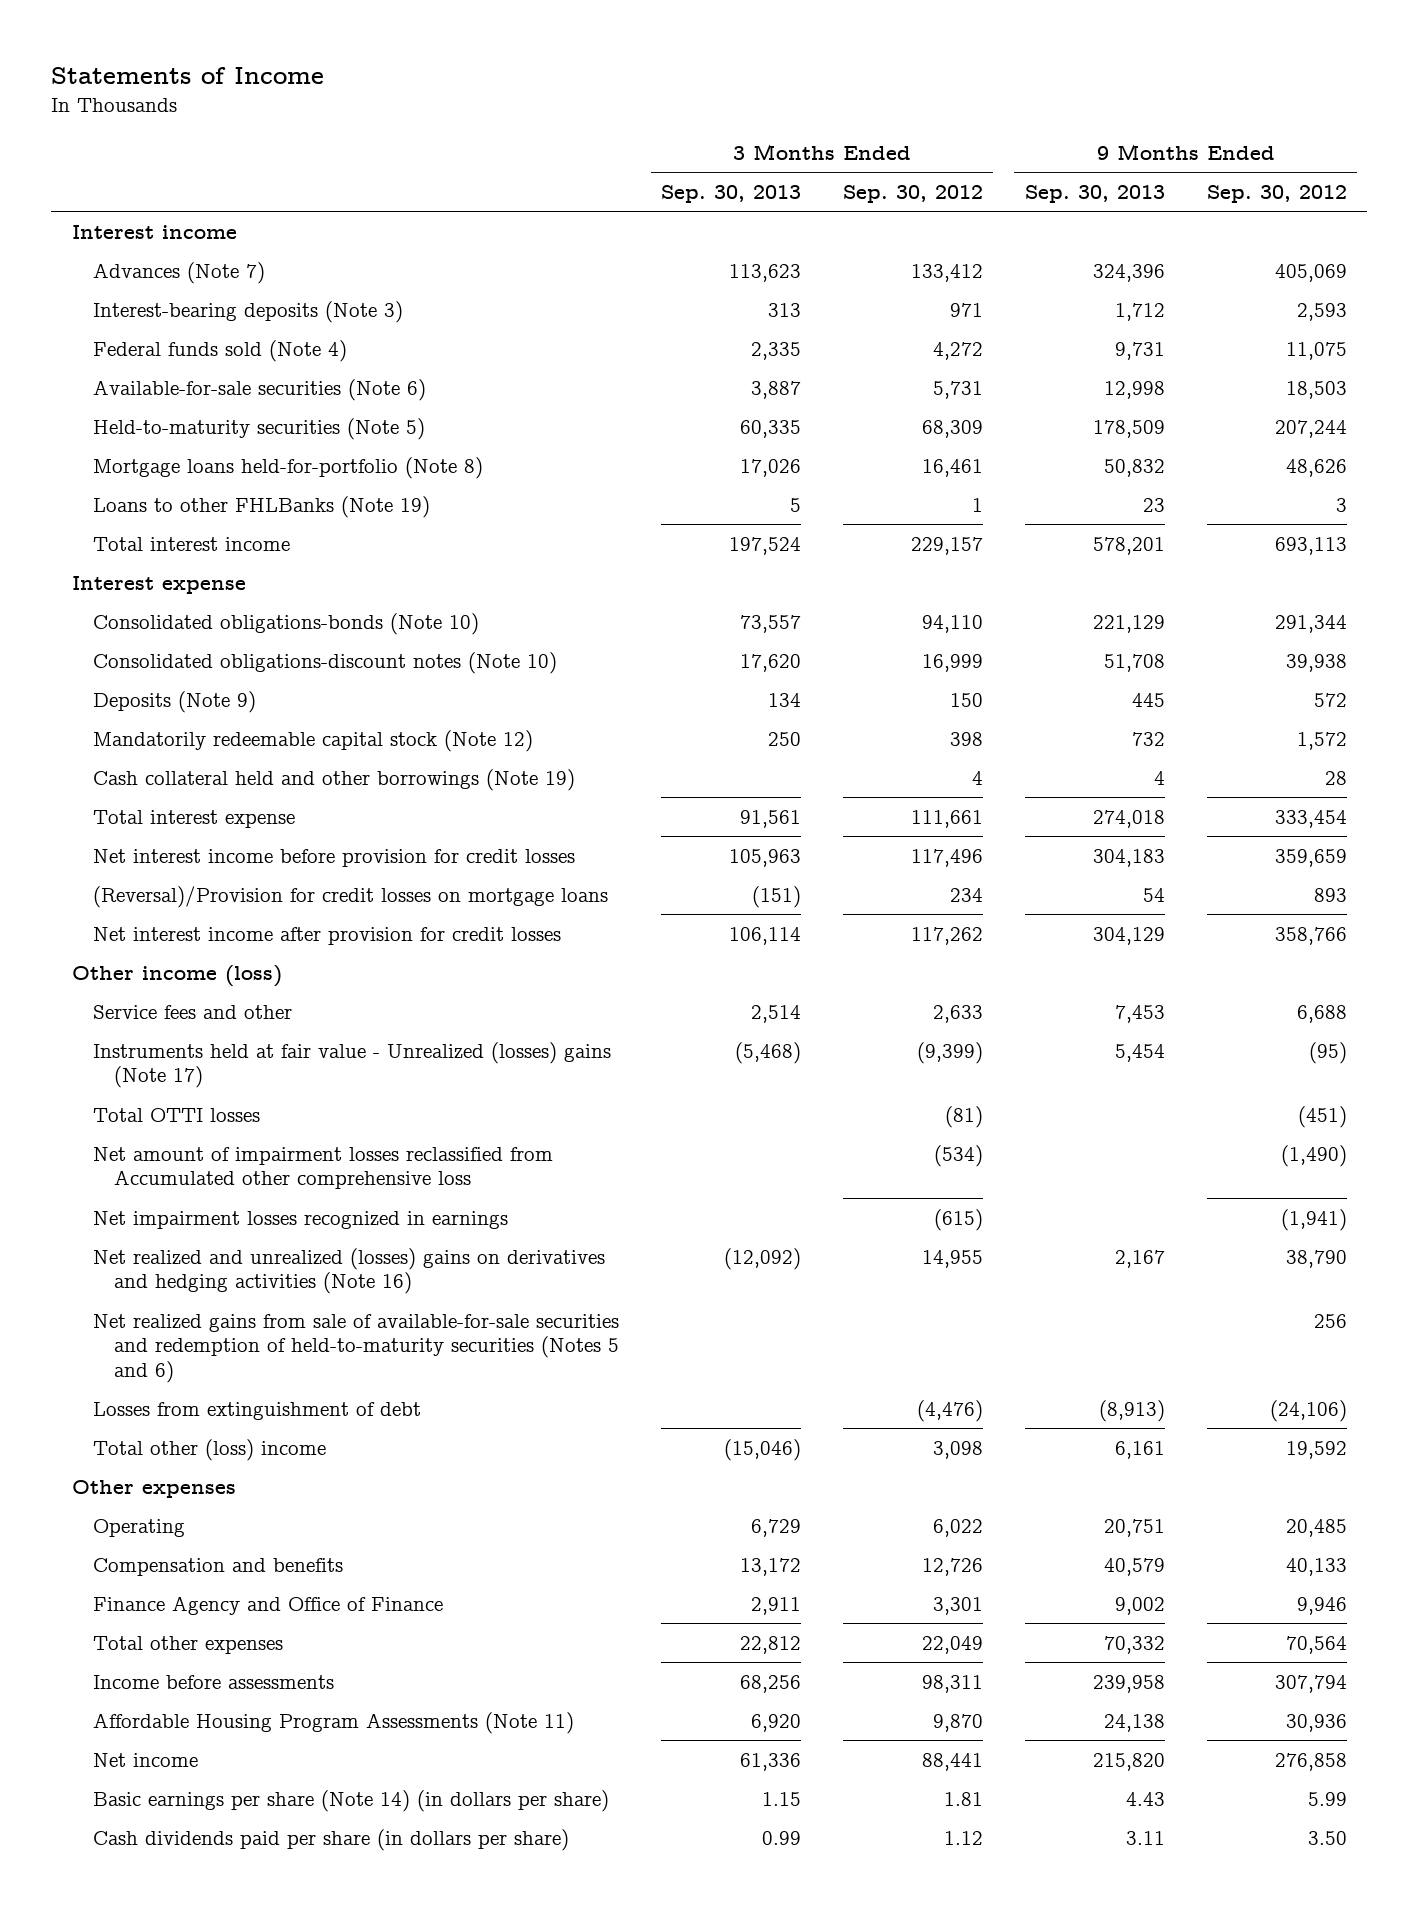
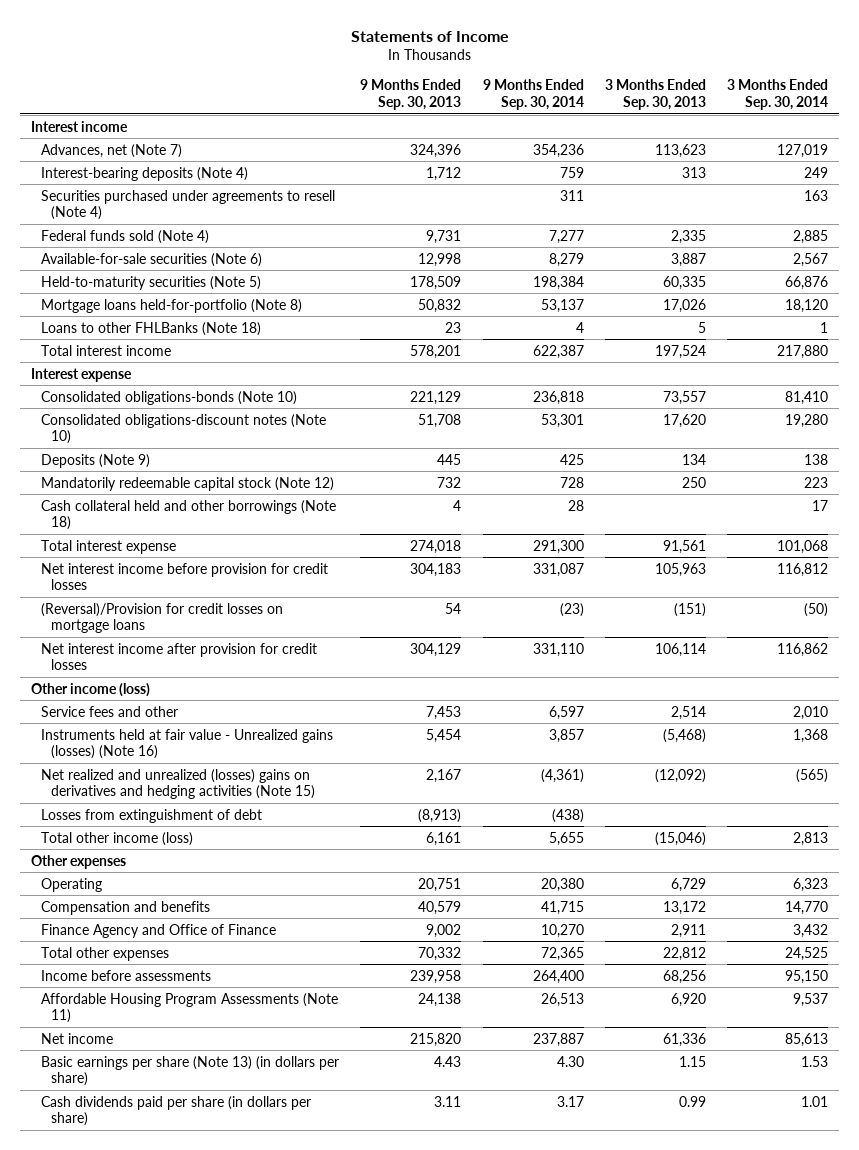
- | 3 Months Ended Sep. 30, 2013 | 3 Months Ended Sep. 30, 2012 | 9 Months Ended Sep. 30, 2013 | 9 Months Ended Sep. 30, 2012
+ | 9 Months Ended Sep. 30, 2013 | 9 Months Ended Sep. 30, 2014 | 3 Months Ended Sep. 30, 2013 | 3 Months Ended Sep. 30, 2014
- Advances (Note 7) | 113,623 | 133,412 | 324,396 | 405,069
- Interest-bearing deposits (Note 3) | 313 | 971 | 1,712 | 2,593
+ Advances, net (Note 7) | 324,396 | 354,236 | 113,623 | 127,019
+ Interest-bearing deposits (Note 4) | 1,712 | 759 | 313 | 249
+ Securities purchased under agreements to resell (Note 4) | | 311 | | 163
- Loans to other FHLBanks (Note 19) | 5 | 1 | 23 | 3
+ Loans to other FHLBanks (Note 18) | 23 | 4 | 5 | 1
- Cash collateral held and other borrowings (Note 19) | | 4 | 4 | 28
+ Cash collateral held and other borrowings (Note 18) | 4 | 28 | | 17
- Instruments held at fair value - Unrealized (losses) gains (Note 17) | (5,468) | (9,399) | 5,454 | (95)
- Total OTTI losses | | (81) | | (451)
- Net amount of impairment losses reclassified from Accumulated other comprehensive loss | | (534) | | (1,490)
- Net impairment losses recognized in earnings | | (615) | | (1,941)
- Net realized and unrealized (losses) gains on derivatives and hedging activities (Note 16) | (12,092) | 14,955 | 2,167 | 38,790
- Net realized gains from sale of available-for-sale securities and redemption of held-to-maturity securities (Notes 5 and 6) | | | | 256
+ Instruments held at fair value - Unrealized gains (losses) (Note 16) | 5,454 | 3,857 | (5,468) | 1,368
+ Net realized and unrealized (losses) gains on derivatives and hedging activities (Note 15) | 2,167 | (4,361) | (12,092) | (565)
- Total other (loss) income | (15,046) | 3,098 | 6,161 | 19,592
+ Total other income (loss) | 6,161 | 5,655 | (15,046) | 2,813
- Basic earnings per share (Note 14) (in dollars per share) | 1.15 | 1.81 | 4.43 | 5.99
+ Basic earnings per share (Note 13) (in dollars per share) | 4.43 | 4.30 | 1.15 | 1.53

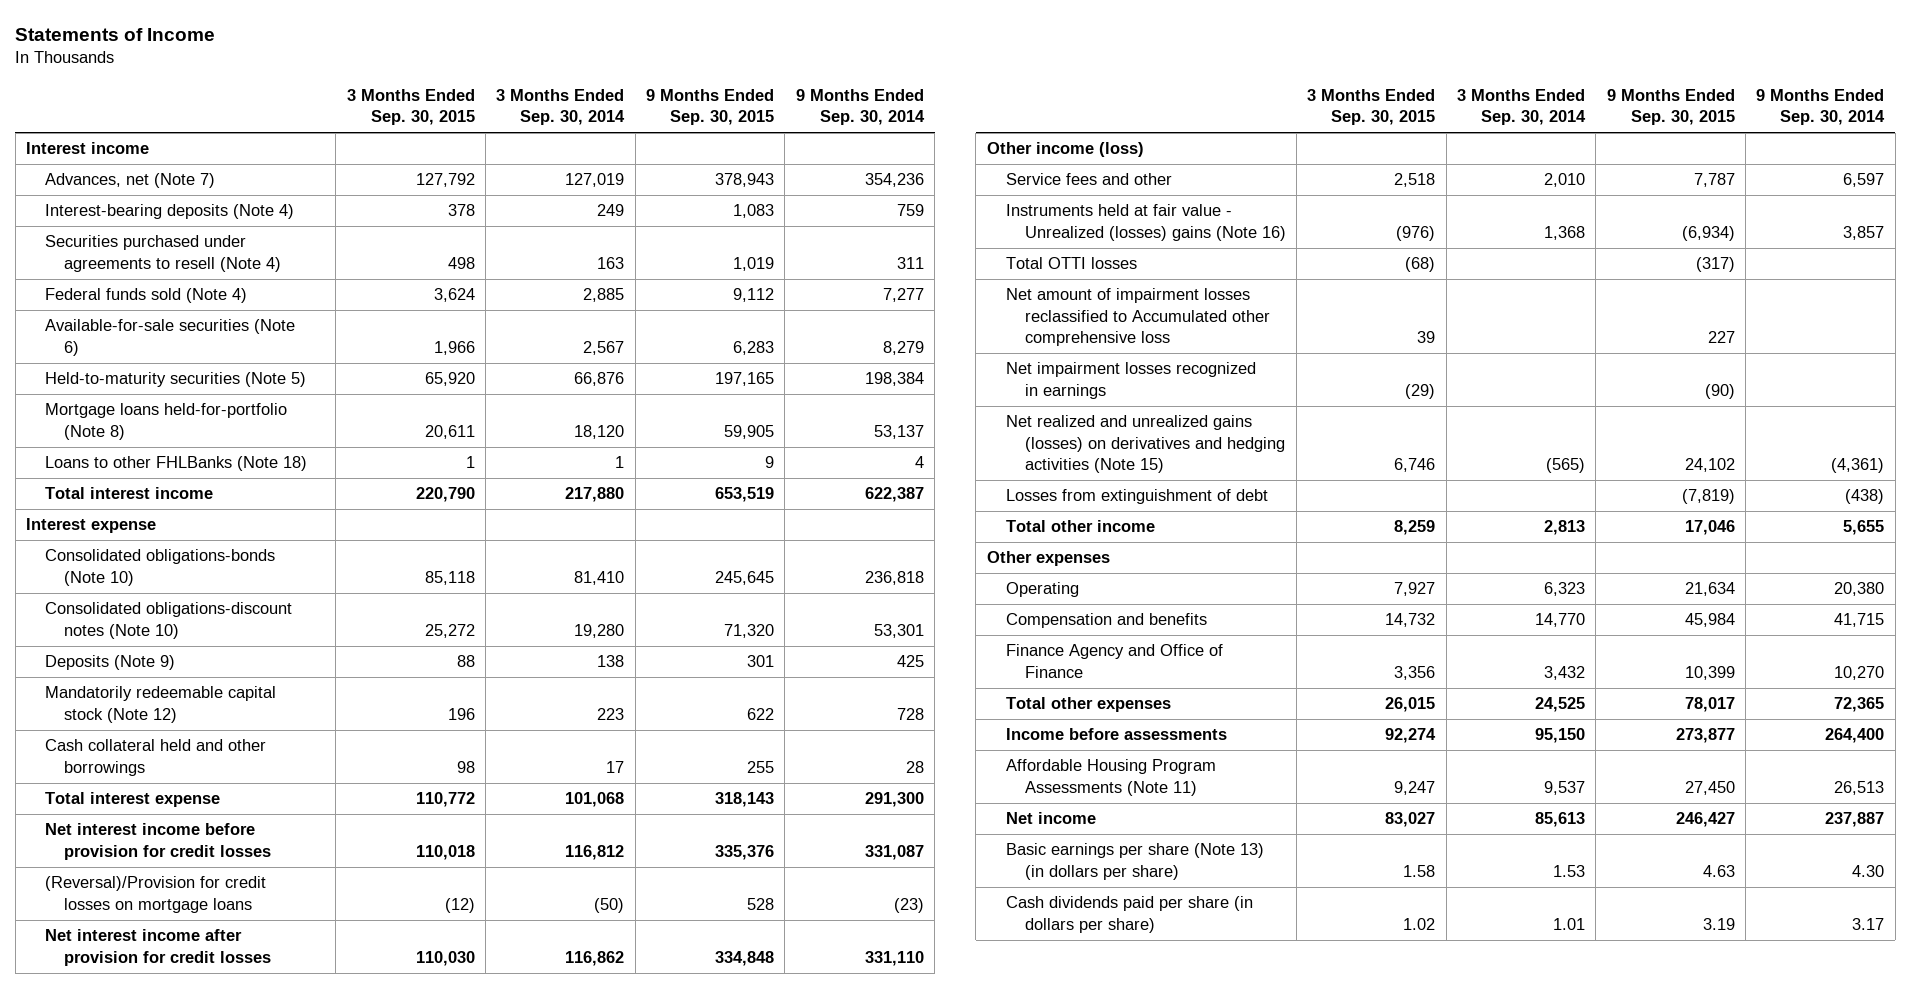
- | 9 Months Ended Sep. 30, 2013 | 9 Months Ended Sep. 30, 2014 | 3 Months Ended Sep. 30, 2013 | 3 Months Ended Sep. 30, 2014
+ | 3 Months Ended Sep. 30, 2015 | 3 Months Ended Sep. 30, 2014 | 9 Months Ended Sep. 30, 2015 | 9 Months Ended Sep. 30, 2014
- Cash collateral held and other borrowings (Note 18) | 4 | 28 | | 17
+ Cash collateral held and other borrowings | 98 | 17 | 255 | 28
- Instruments held at fair value - Unrealized gains (losses) (Note 16) | 5,454 | 3,857 | (5,468) | 1,368
- Net realized and unrealized (losses) gains on derivatives and hedging activities (Note 15) | 2,167 | (4,361) | (12,092) | (565)
+ Instruments held at fair value - Unrealized (losses) gains (Note 16) | (976) | 1,368 | (6,934) | 3,857
+ Total OTTI losses | (68) | | (317) |
+ Net amount of impairment losses reclassified to Accumulated other comprehensive loss | 39 | | 227 |
+ Net impairment losses recognized in earnings | (29) | | (90) |
+ Net realized and unrealized gains (losses) on derivatives and hedging activities (Note 15) | 6,746 | (565) | 24,102 | (4,361)
- Total other income (loss) | 6,161 | 5,655 | (15,046) | 2,813
+ Total other income | 8,259 | 2,813 | 17,046 | 5,655

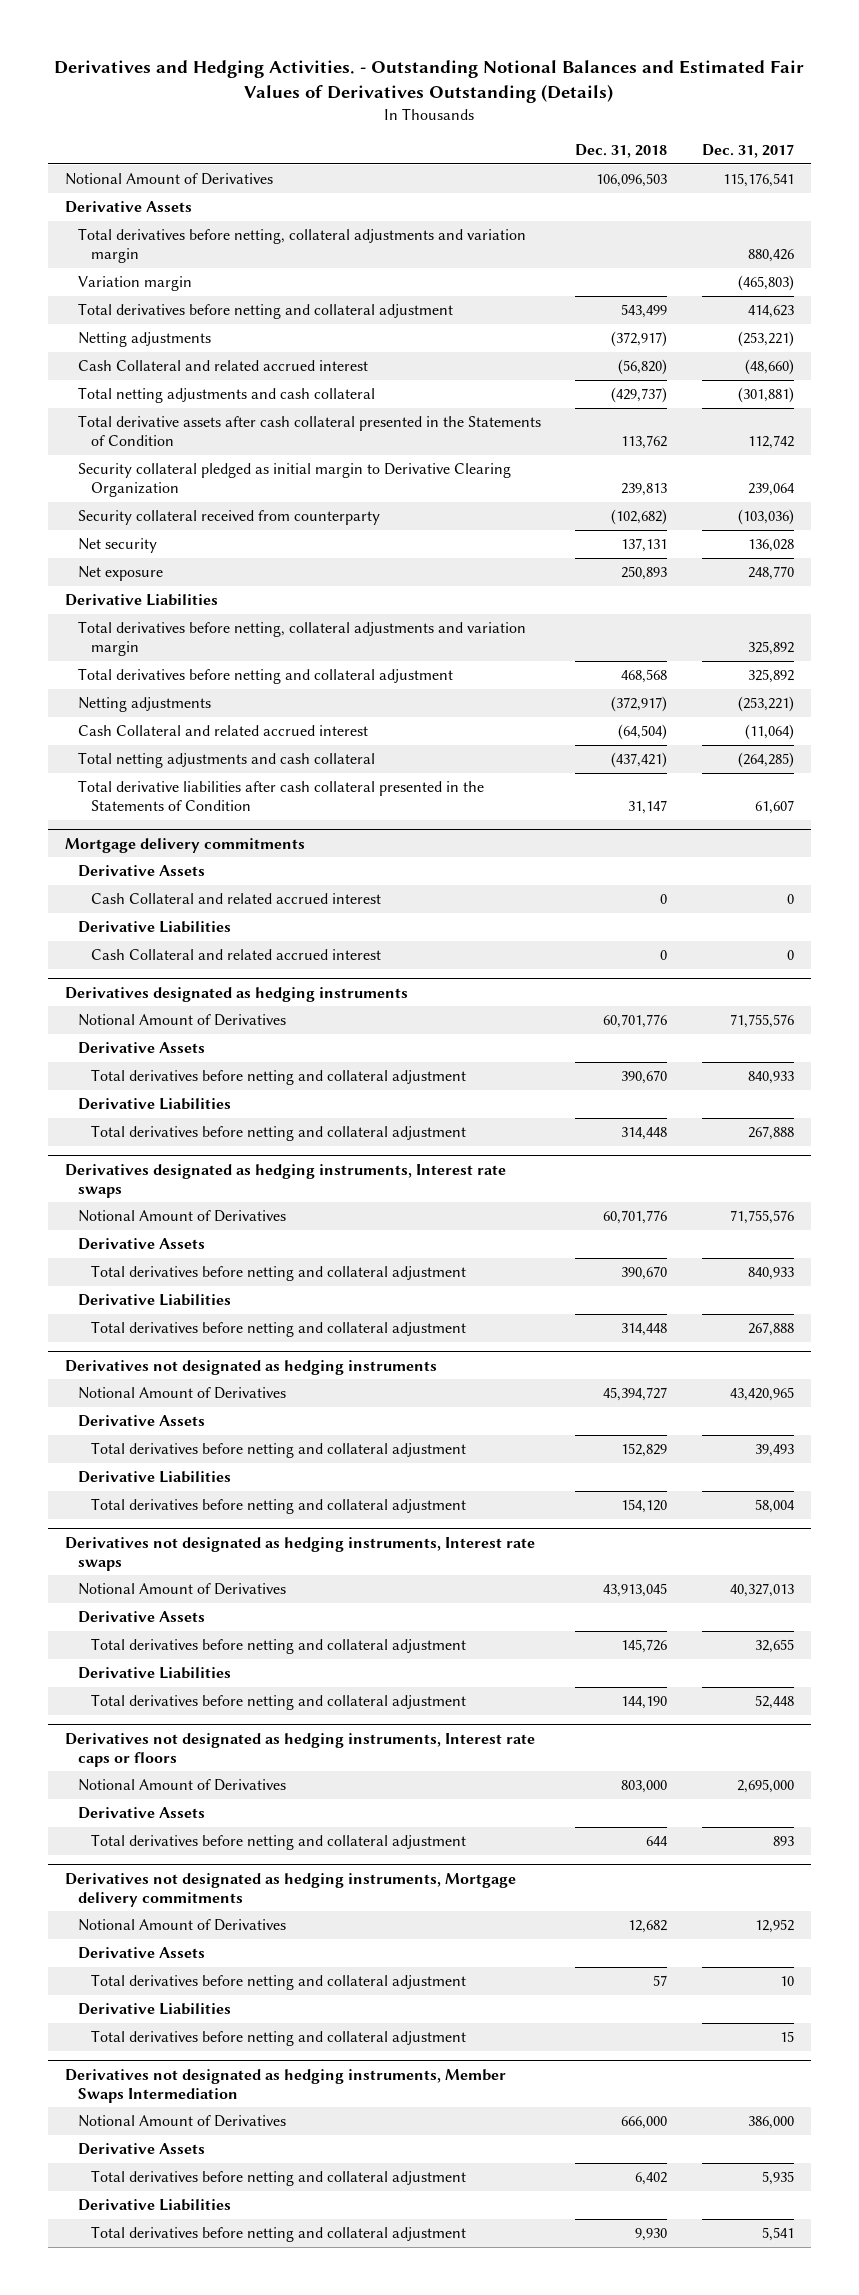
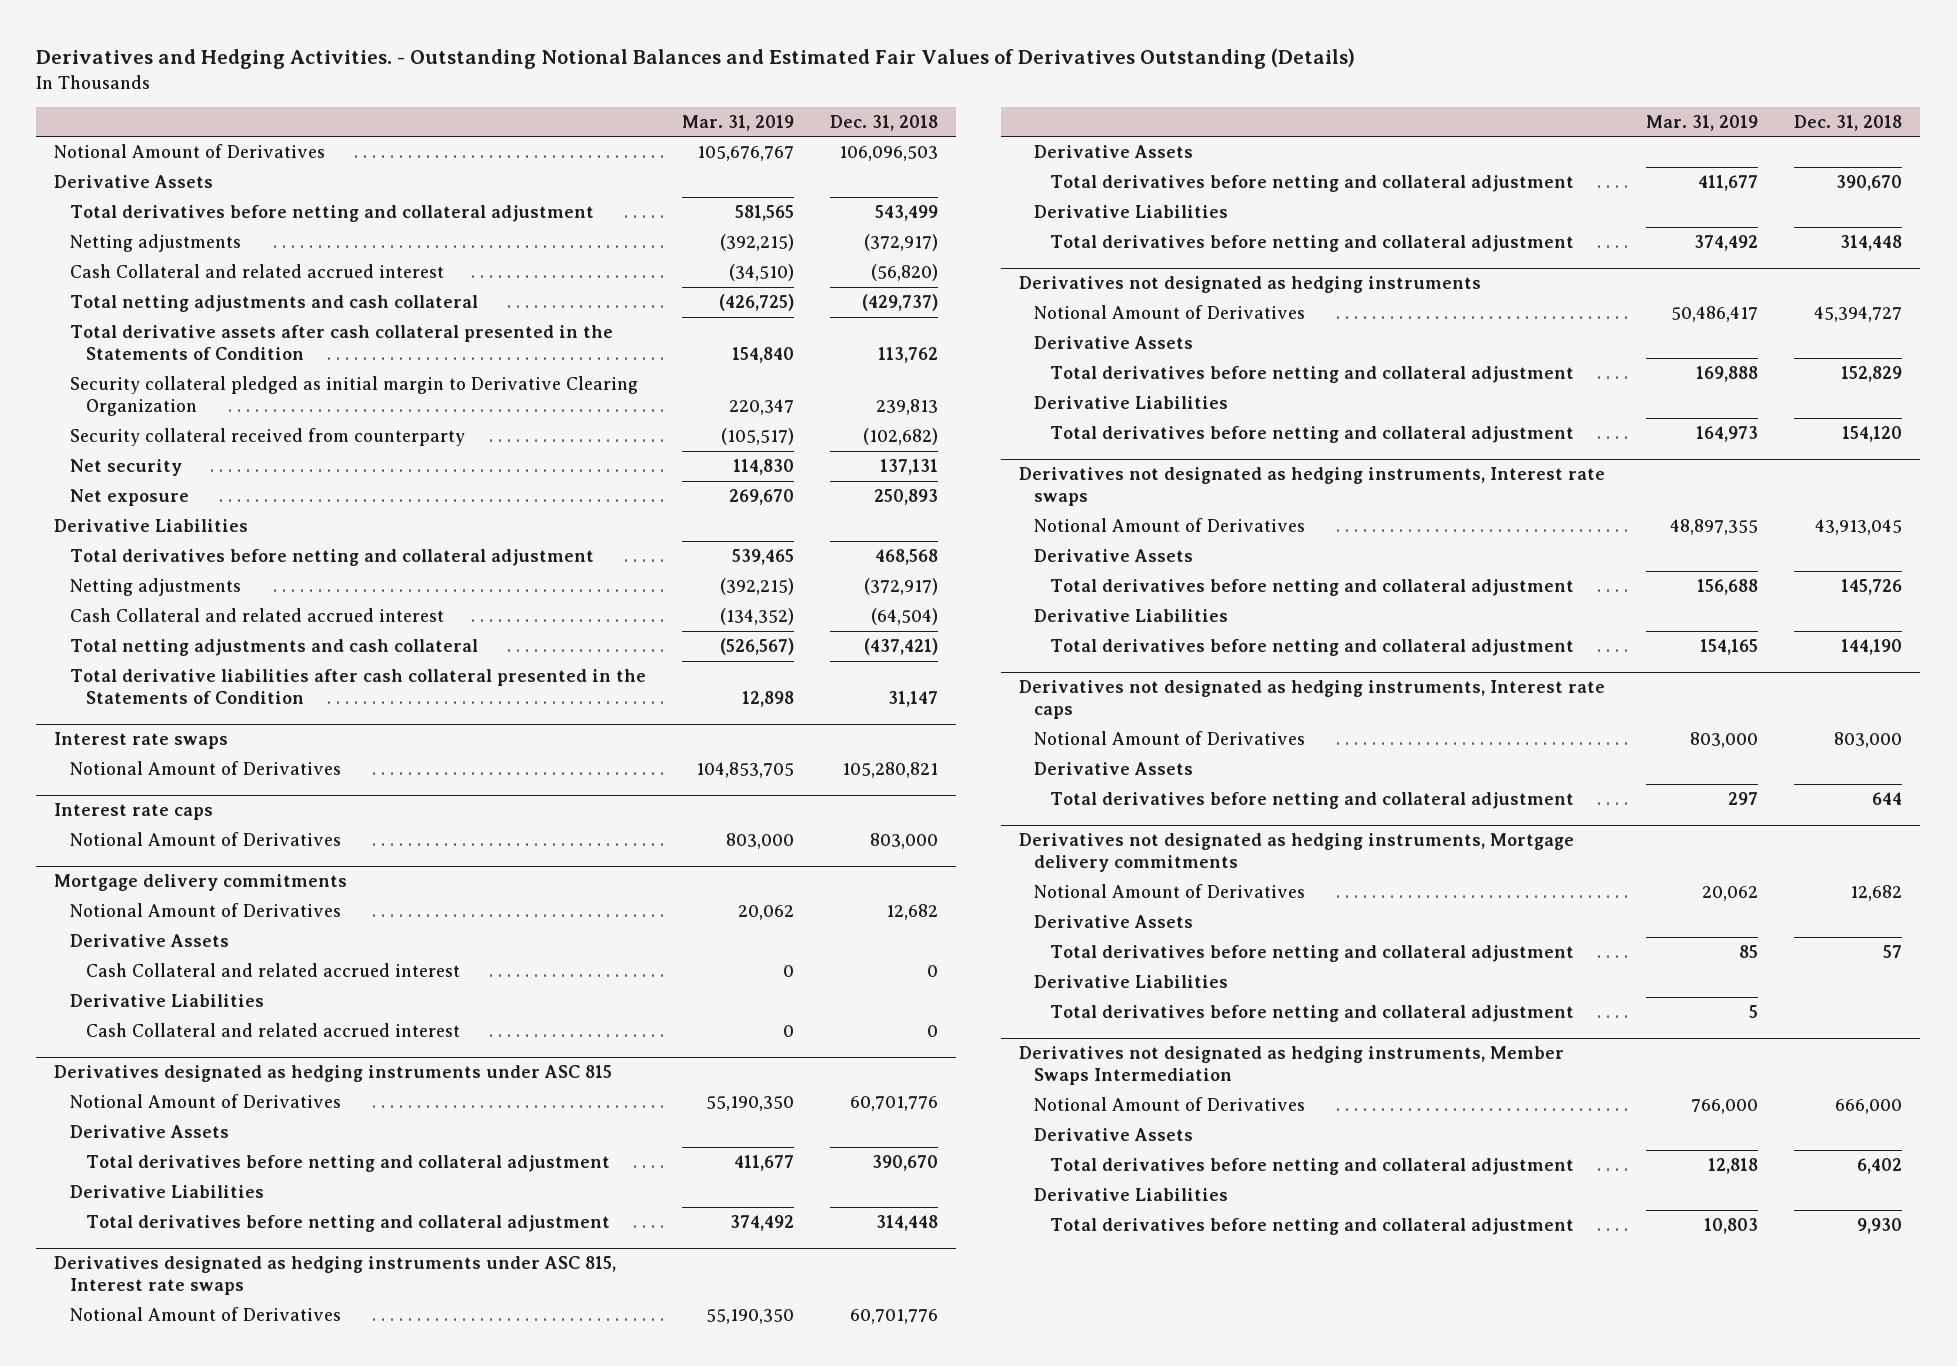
- | Dec. 31, 2018 | Dec. 31, 2017
+ | Mar. 31, 2019 | Dec. 31, 2018
- Total derivatives before netting, collateral adjustments and variation margin | | 880,426
- Variation margin | | (465,803)
- Total derivatives before netting, collateral adjustments and variation margin | | 325,892
+ Interest rate swaps
+ Notional Amount of Derivatives | 104,853,705 | 105,280,821
+ Interest rate caps
+ Notional Amount of Derivatives | 803,000 | 803,000
@ Mortgage delivery commitments
+ Notional Amount of Derivatives | 20,062 | 12,682
- Derivatives designated as hedging instruments
+ Derivatives designated as hedging instruments under ASC 815
- Derivatives designated as hedging instruments, Interest rate swaps
+ Derivatives designated as hedging instruments under ASC 815, Interest rate swaps
- Derivatives not designated as hedging instruments, Interest rate caps or floors
+ Derivatives not designated as hedging instruments, Interest rate caps

